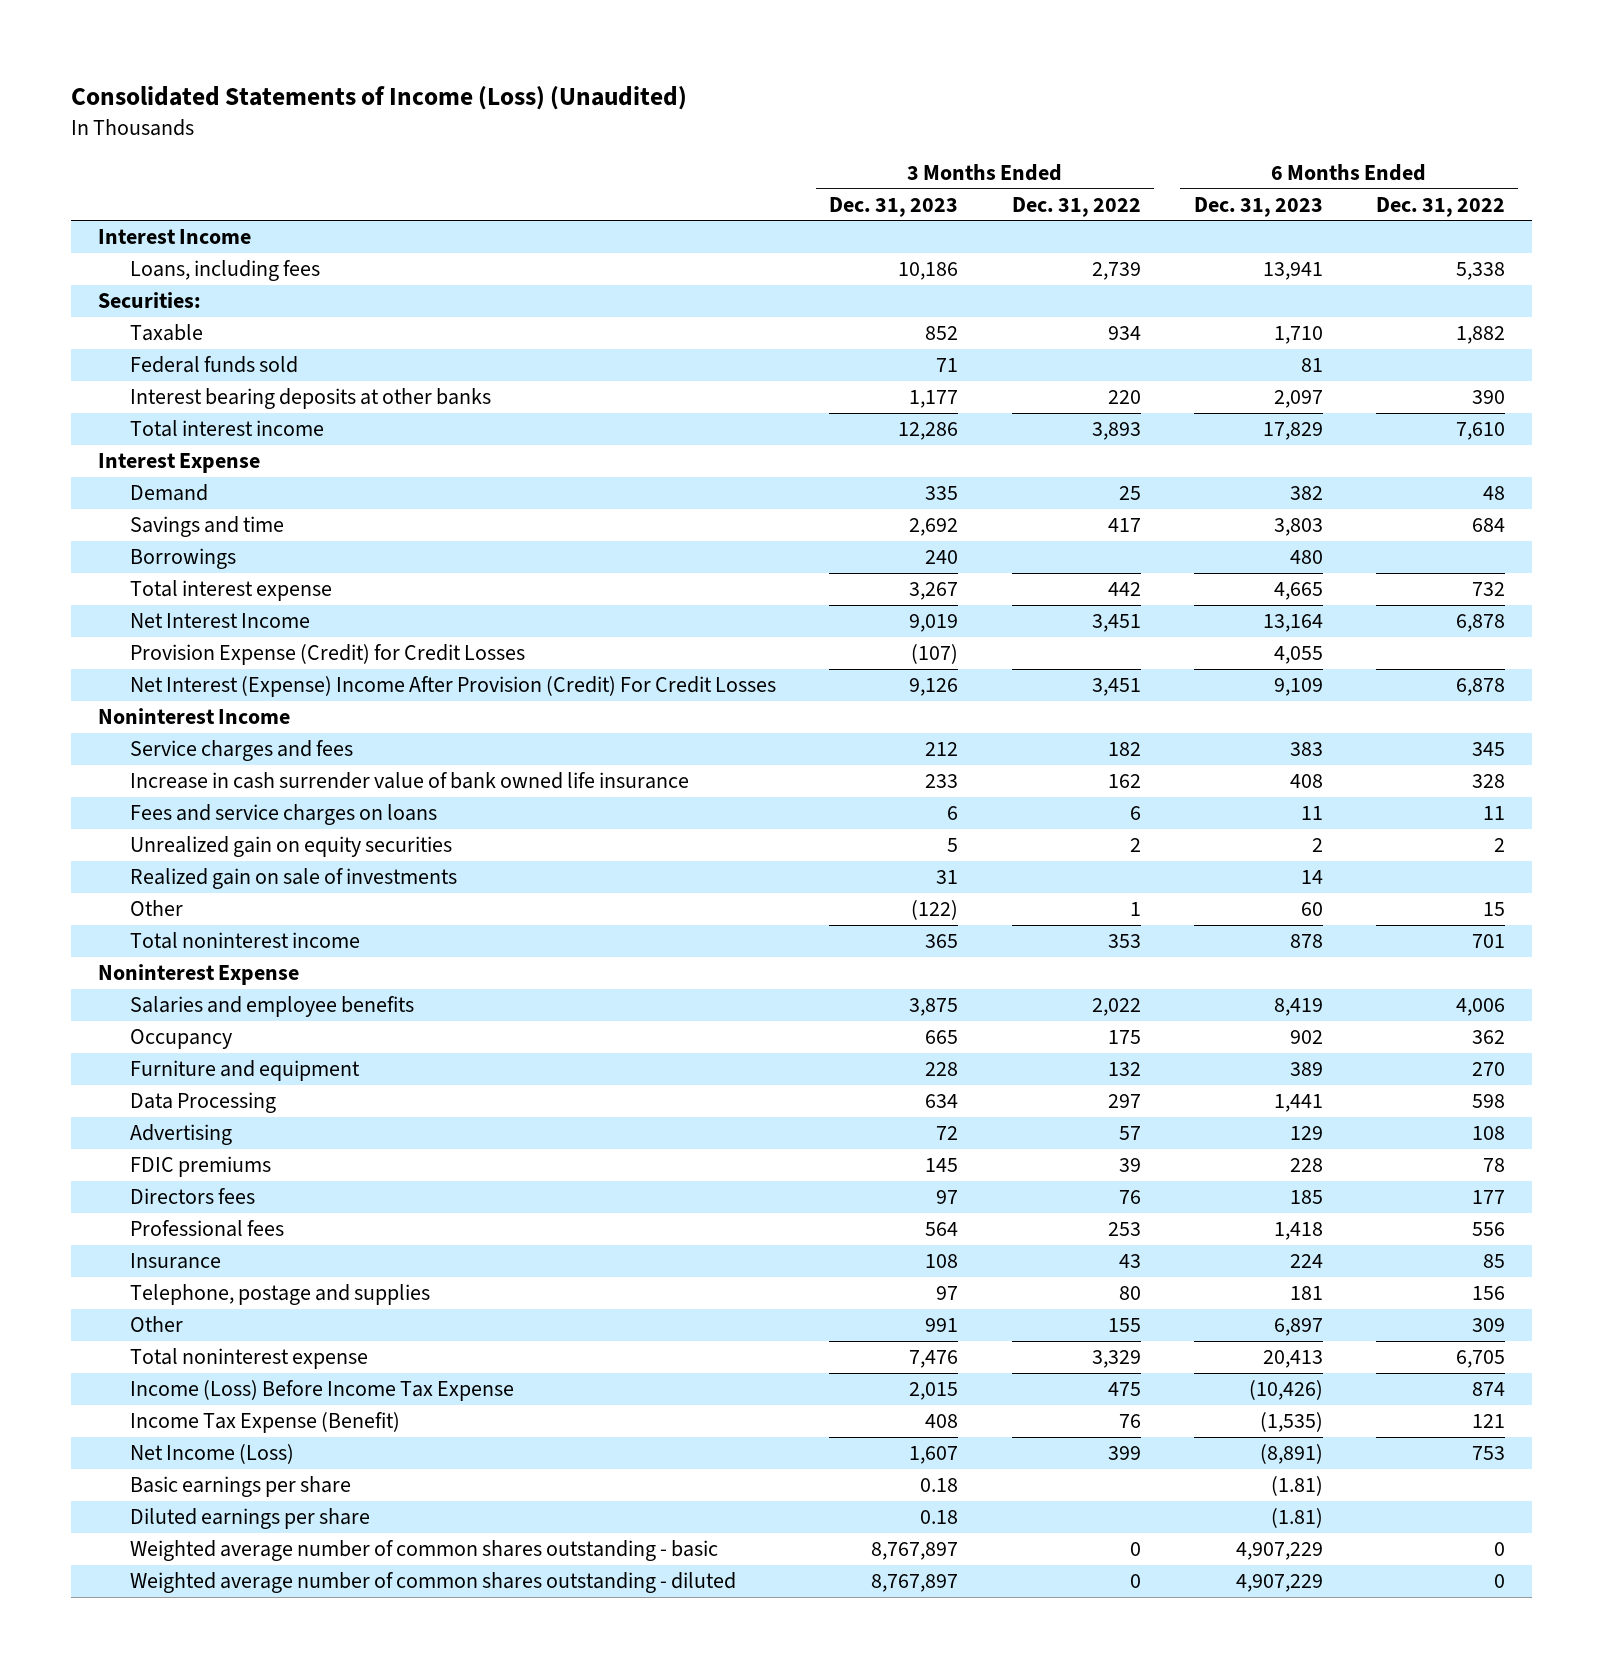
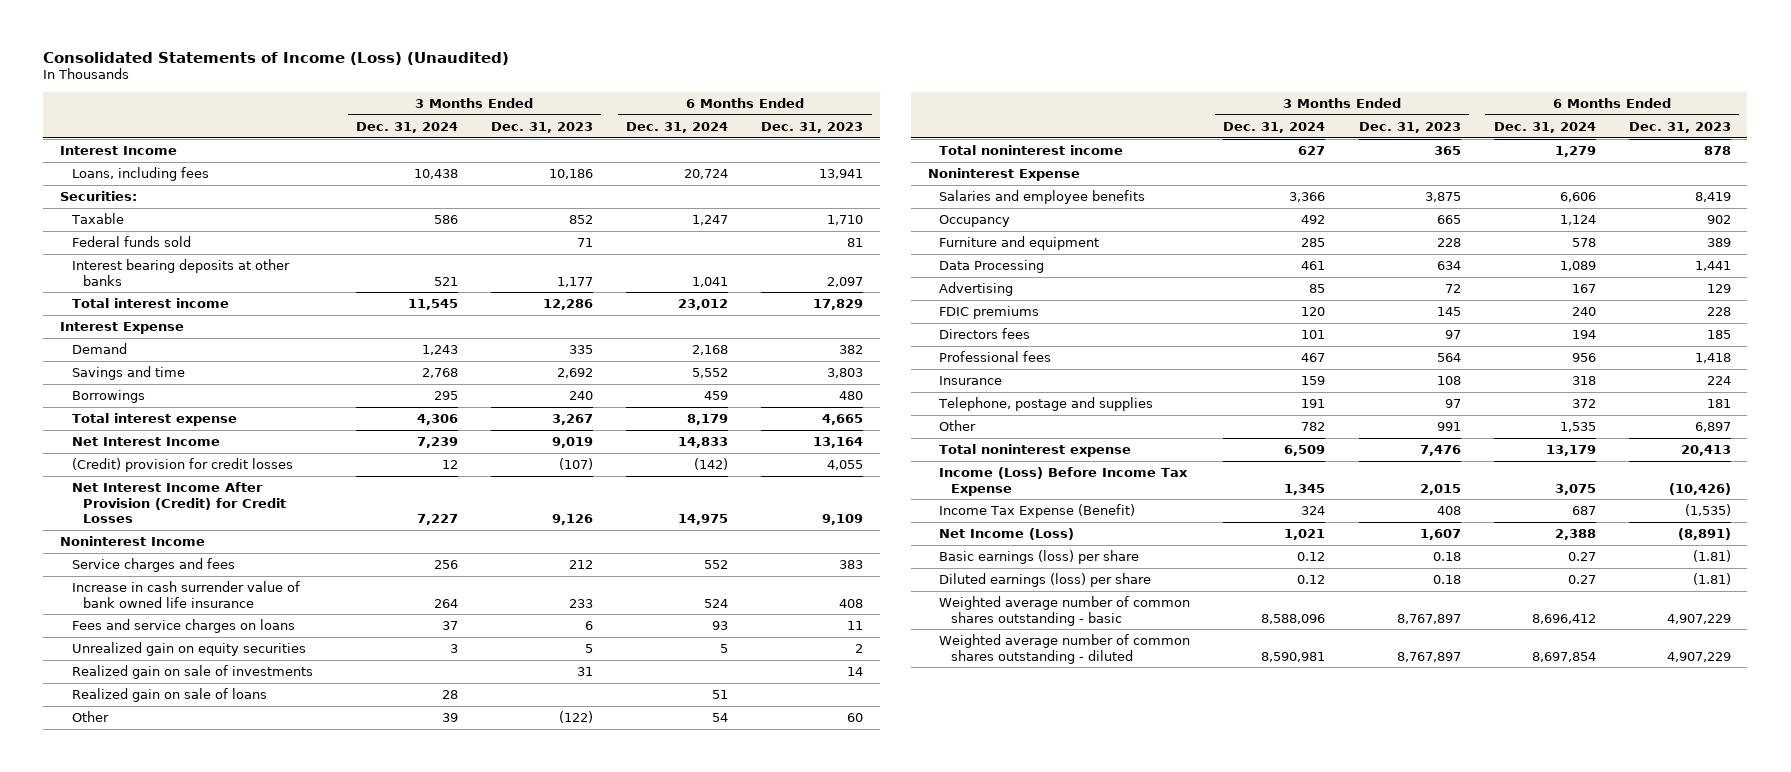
- | 3 Months Ended Dec. 31, 2023 | 3 Months Ended Dec. 31, 2022 | 6 Months Ended Dec. 31, 2023 | 6 Months Ended Dec. 31, 2022
+ | 3 Months Ended Dec. 31, 2024 | 3 Months Ended Dec. 31, 2023 | 6 Months Ended Dec. 31, 2024 | 6 Months Ended Dec. 31, 2023
- Provision Expense (Credit) for Credit Losses | (107) | | 4,055 |
- Net Interest (Expense) Income After Provision (Credit) For Credit Losses | 9,126 | 3,451 | 9,109 | 6,878
+ (Credit) provision for credit losses | 12 | (107) | (142) | 4,055
+ Net Interest Income After Provision (Credit) for Credit Losses | 7,227 | 9,126 | 14,975 | 9,109
+ Realized gain on sale of loans | 28 | | 51 |
- Basic earnings per share | 0.18 | | (1.81) |
- Diluted earnings per share | 0.18 | | (1.81) |
+ Basic earnings (loss) per share | 0.12 | 0.18 | 0.27 | (1.81)
+ Diluted earnings (loss) per share | 0.12 | 0.18 | 0.27 | (1.81)

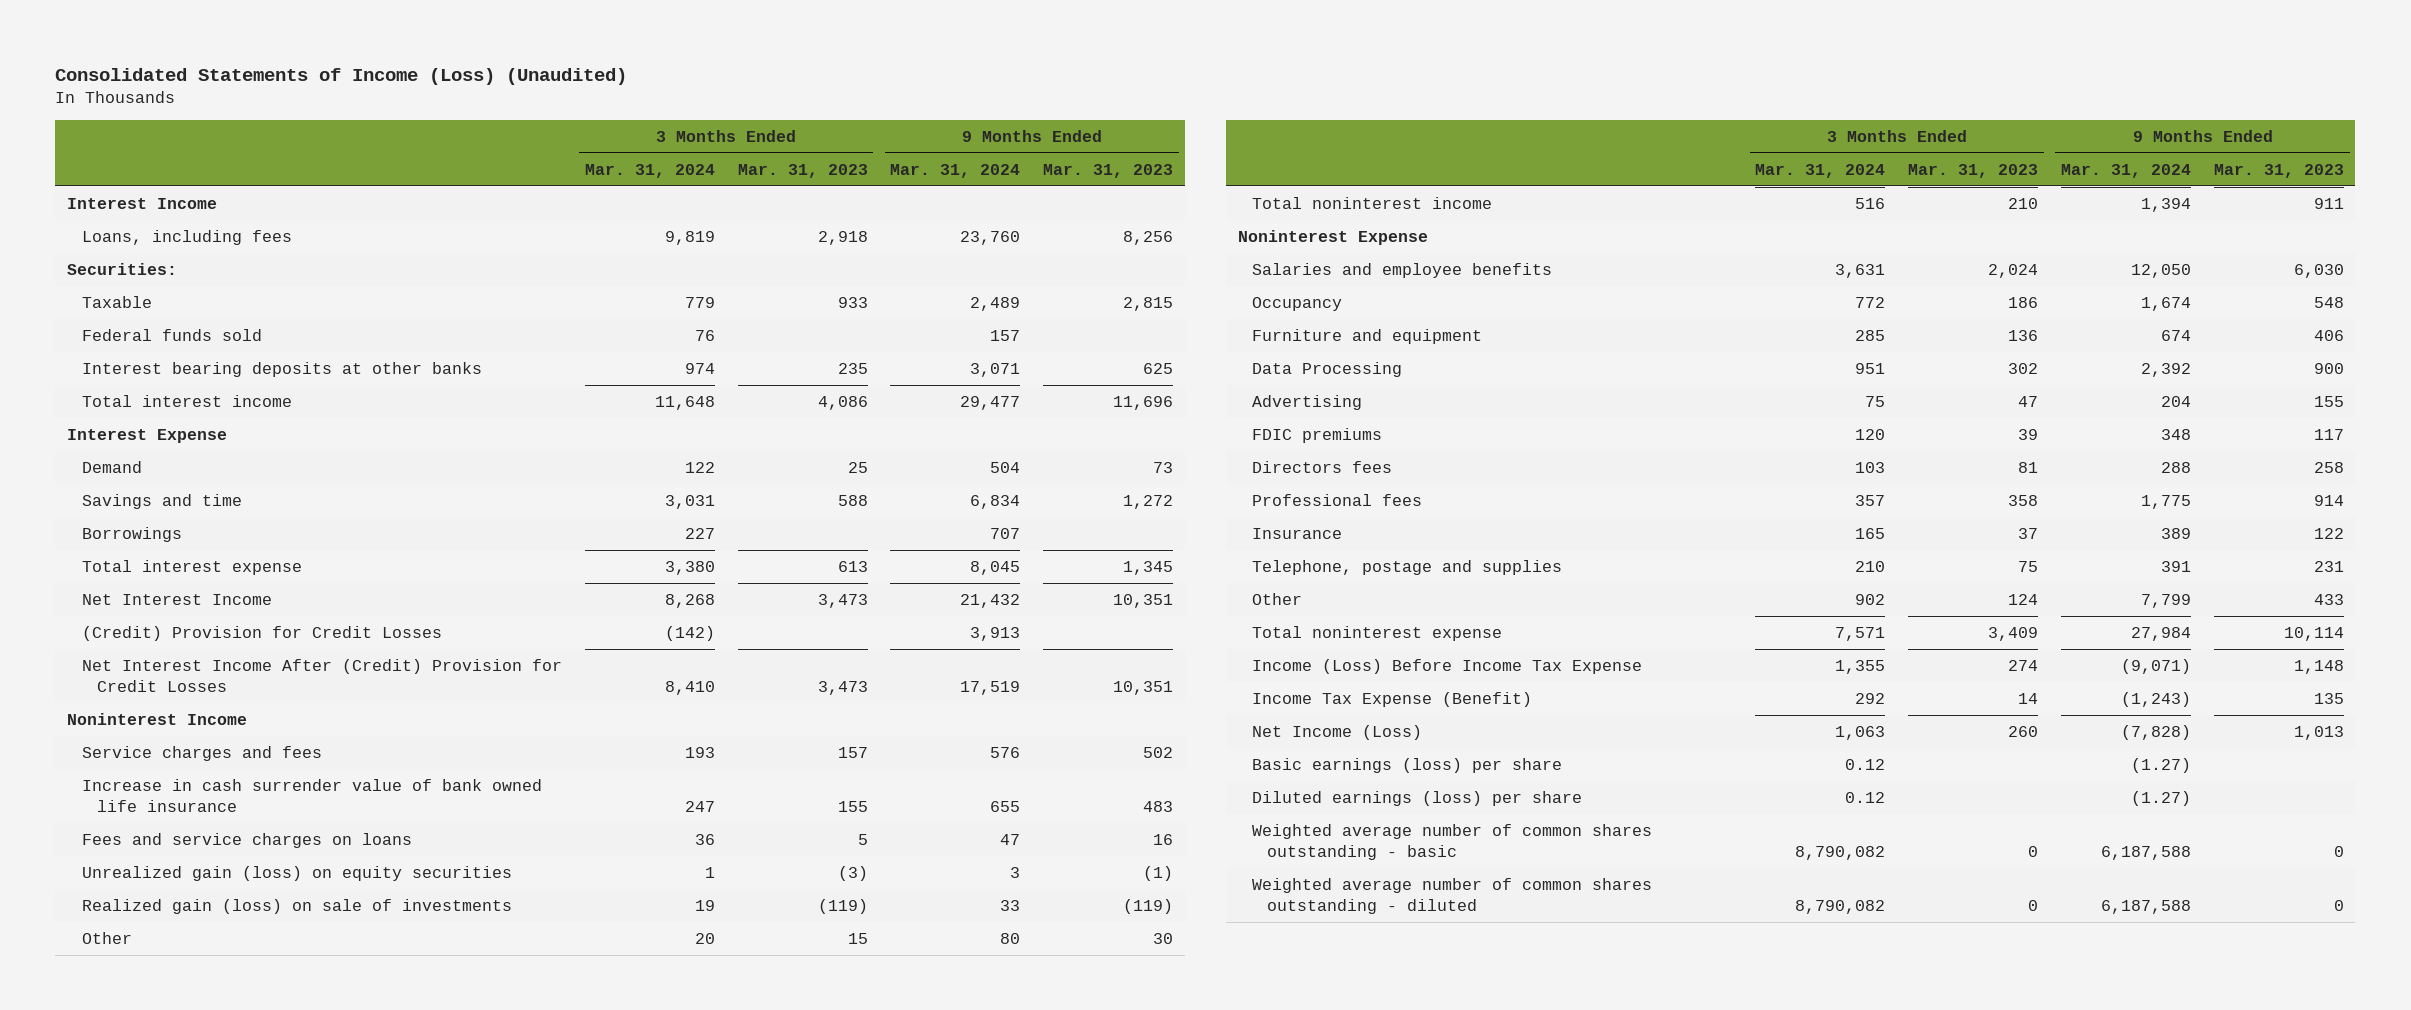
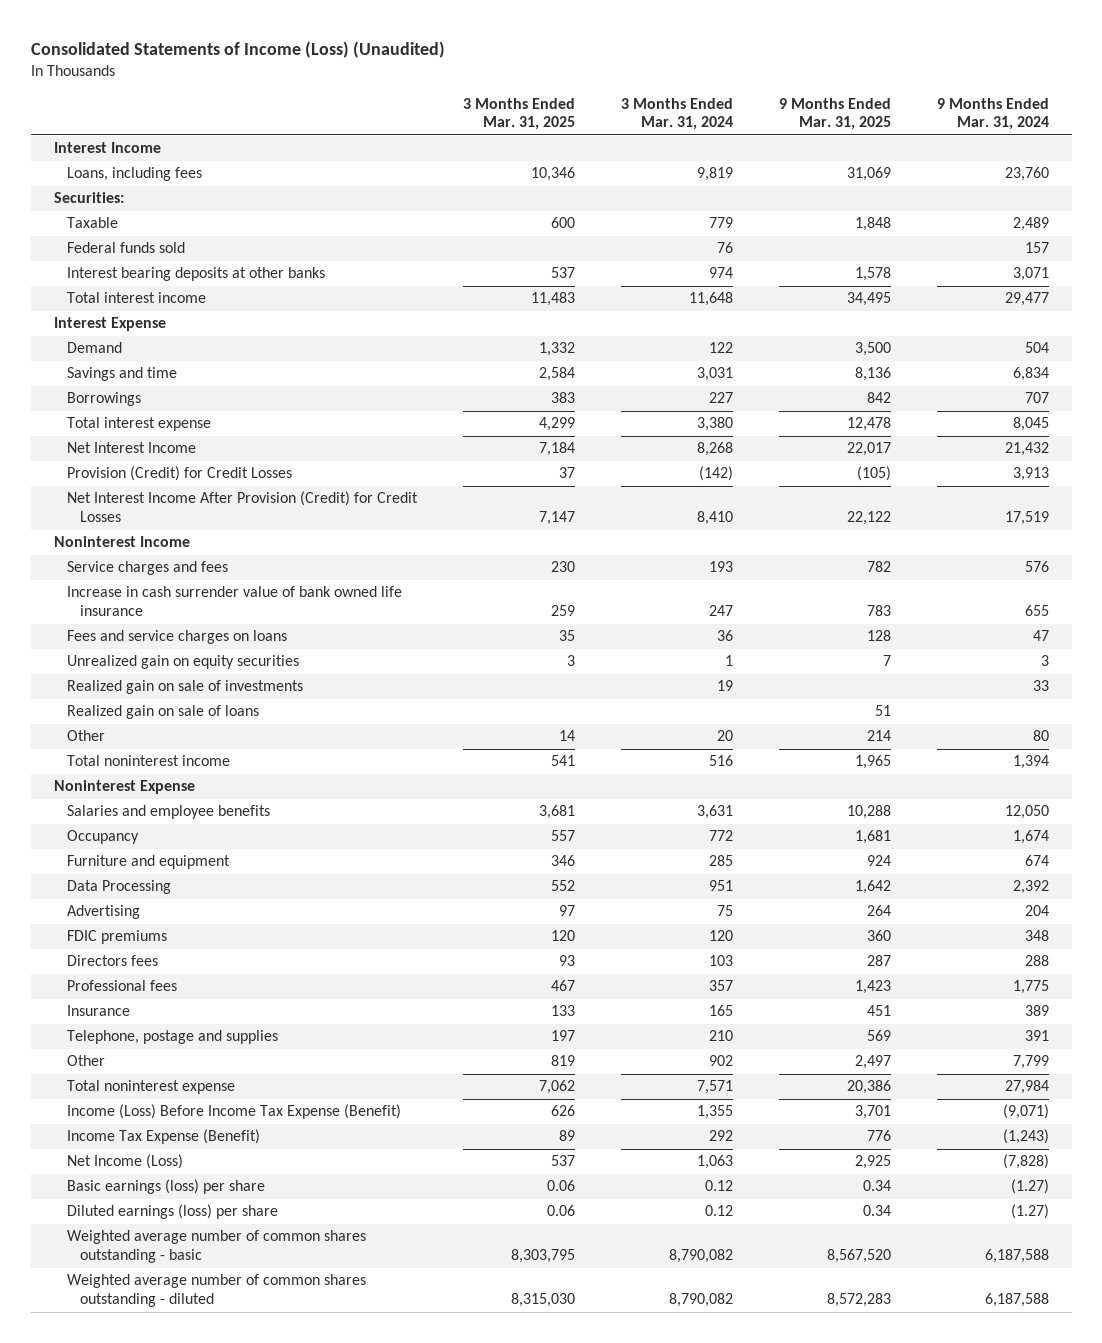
- | 3 Months Ended Mar. 31, 2024 | 3 Months Ended Mar. 31, 2023 | 9 Months Ended Mar. 31, 2024 | 9 Months Ended Mar. 31, 2023
+ | 3 Months Ended Mar. 31, 2025 | 3 Months Ended Mar. 31, 2024 | 9 Months Ended Mar. 31, 2025 | 9 Months Ended Mar. 31, 2024
- (Credit) Provision for Credit Losses | (142) | | 3,913 |
- Net Interest Income After (Credit) Provision for Credit Losses | 8,410 | 3,473 | 17,519 | 10,351
+ Provision (Credit) for Credit Losses | 37 | (142) | (105) | 3,913
+ Net Interest Income After Provision (Credit) for Credit Losses | 7,147 | 8,410 | 22,122 | 17,519
- Unrealized gain (loss) on equity securities | 1 | (3) | 3 | (1)
- Realized gain (loss) on sale of investments | 19 | (119) | 33 | (119)
+ Unrealized gain on equity securities | 3 | 1 | 7 | 3
+ Realized gain on sale of investments | | 19 | | 33
+ Realized gain on sale of loans | | | 51 |
- Income (Loss) Before Income Tax Expense | 1,355 | 274 | (9,071) | 1,148
+ Income (Loss) Before Income Tax Expense (Benefit) | 626 | 1,355 | 3,701 | (9,071)

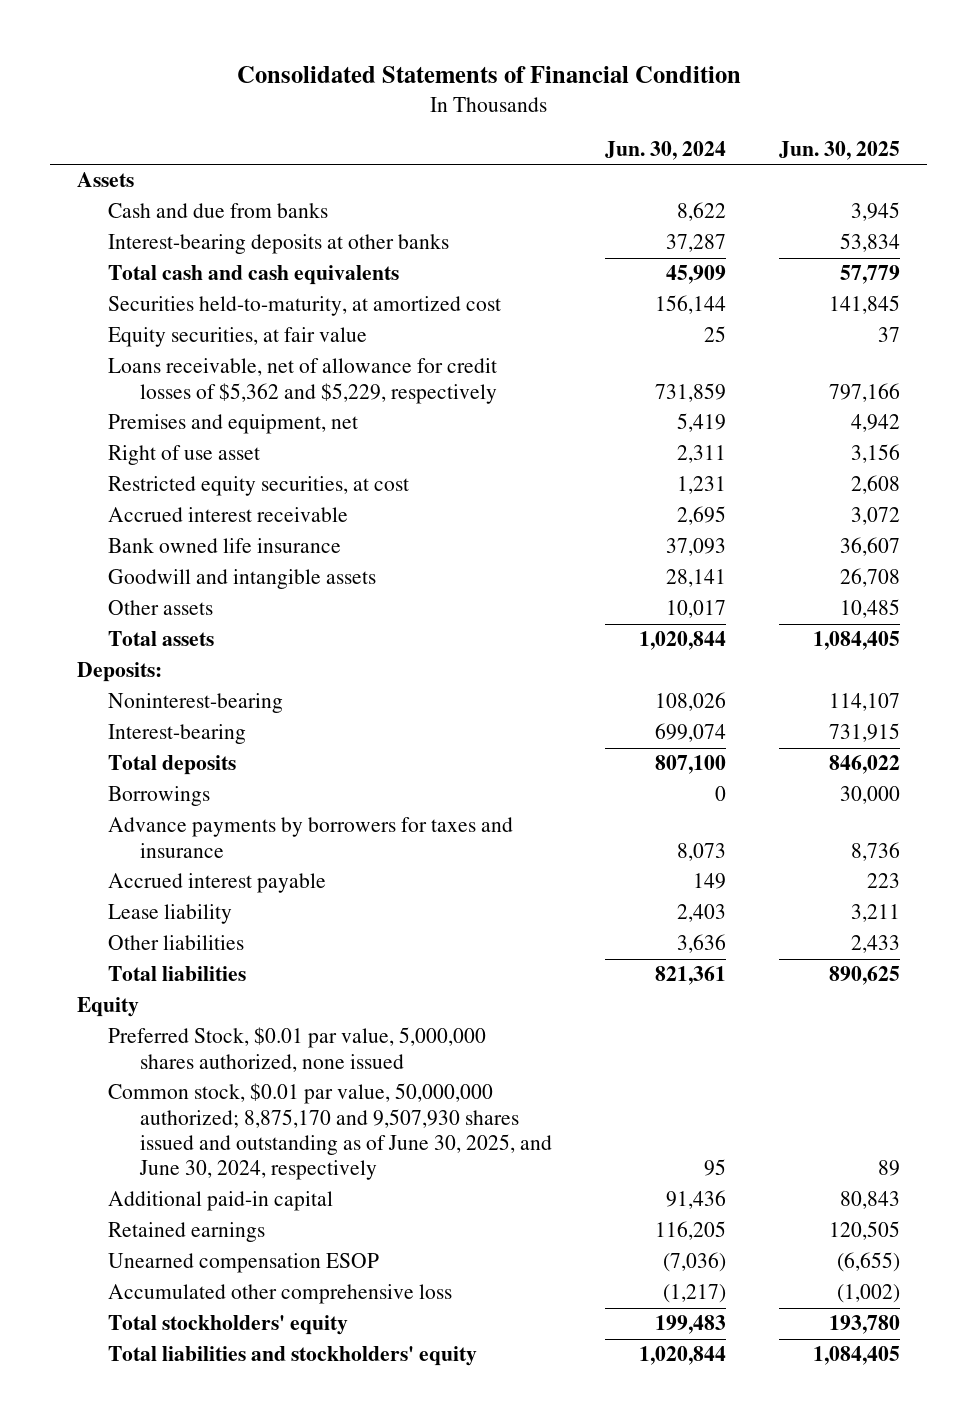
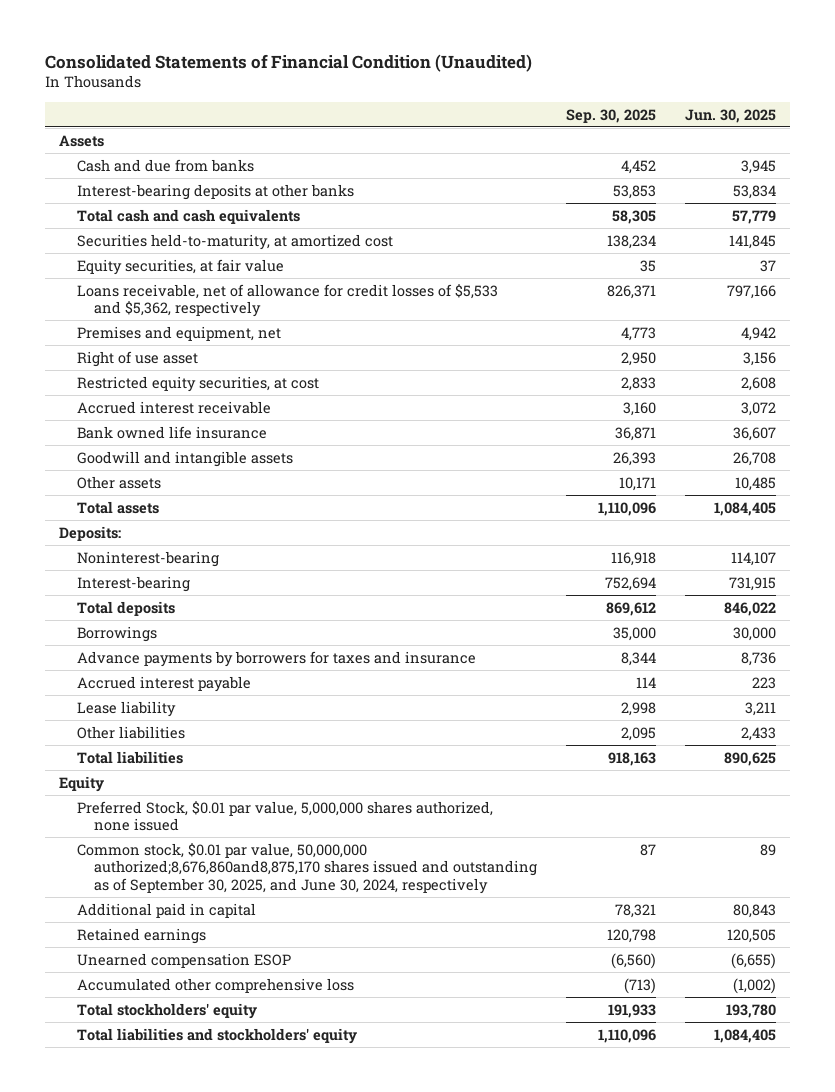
- Consolidated Statements of Financial Condition
+ Consolidated Statements of Financial Condition (Unaudited)
- | Jun. 30, 2024 | Jun. 30, 2025
+ | Sep. 30, 2025 | Jun. 30, 2025
- Loans receivable, net of allowance for credit losses of $5,362 and $5,229, respectively | 731,859 | 797,166
+ Loans receivable, net of allowance for credit losses of $5,533 and $5,362, respectively | 826,371 | 797,166
- Common stock, $0.01 par value, 50,000,000 authorized; 8,875,170 and 9,507,930 shares issued and outstanding as of June 30, 2025, and June 30, 2024, respectively | 95 | 89
- Additional paid-in capital | 91,436 | 80,843
+ Common stock, $0.01 par value, 50,000,000 authorized;8,676,860and8,875,170 shares issued and outstanding as of September 30, 2025, and June 30, 2024, respectively | 87 | 89
+ Additional paid in capital | 78,321 | 80,843

